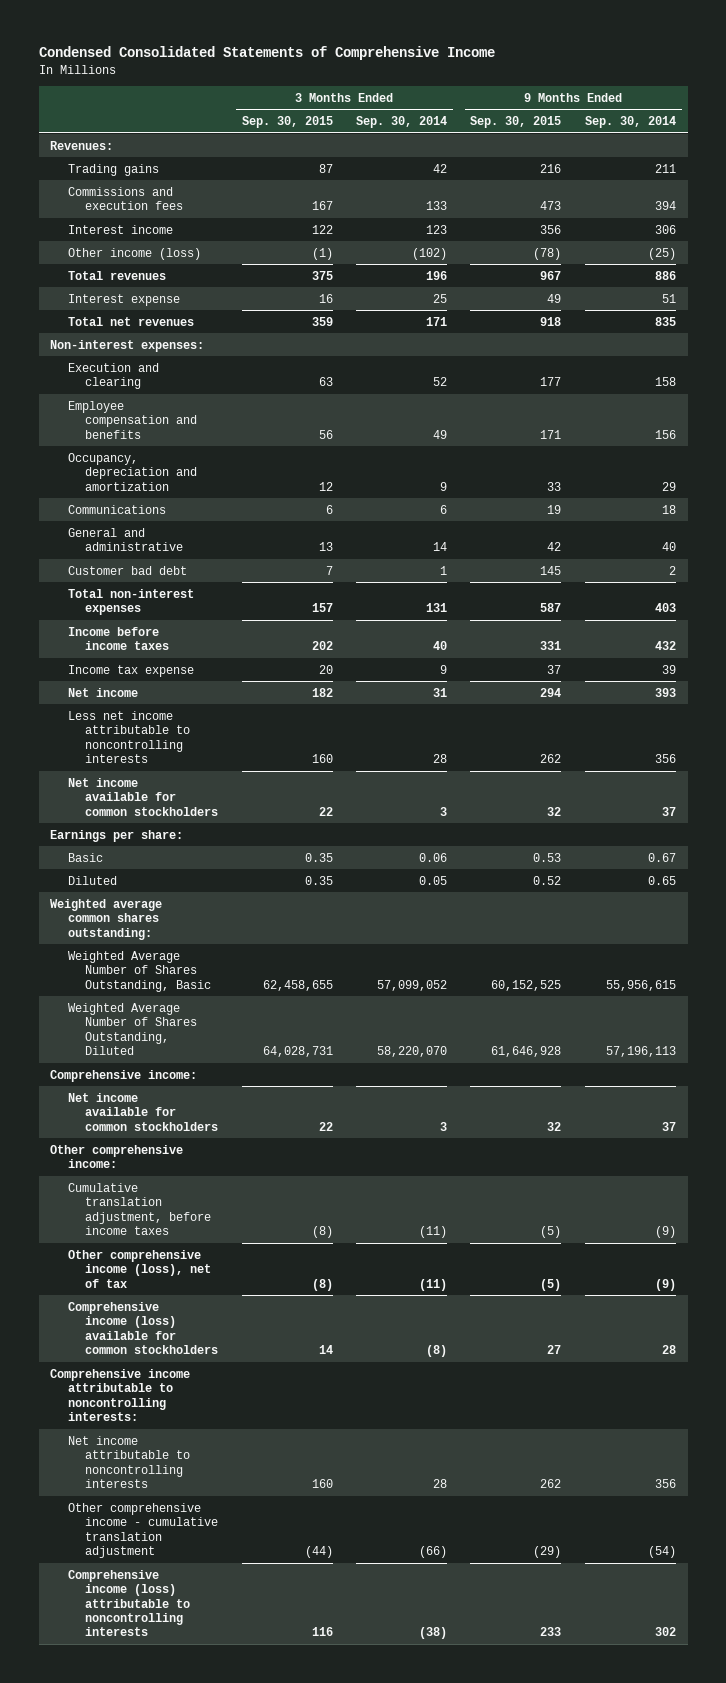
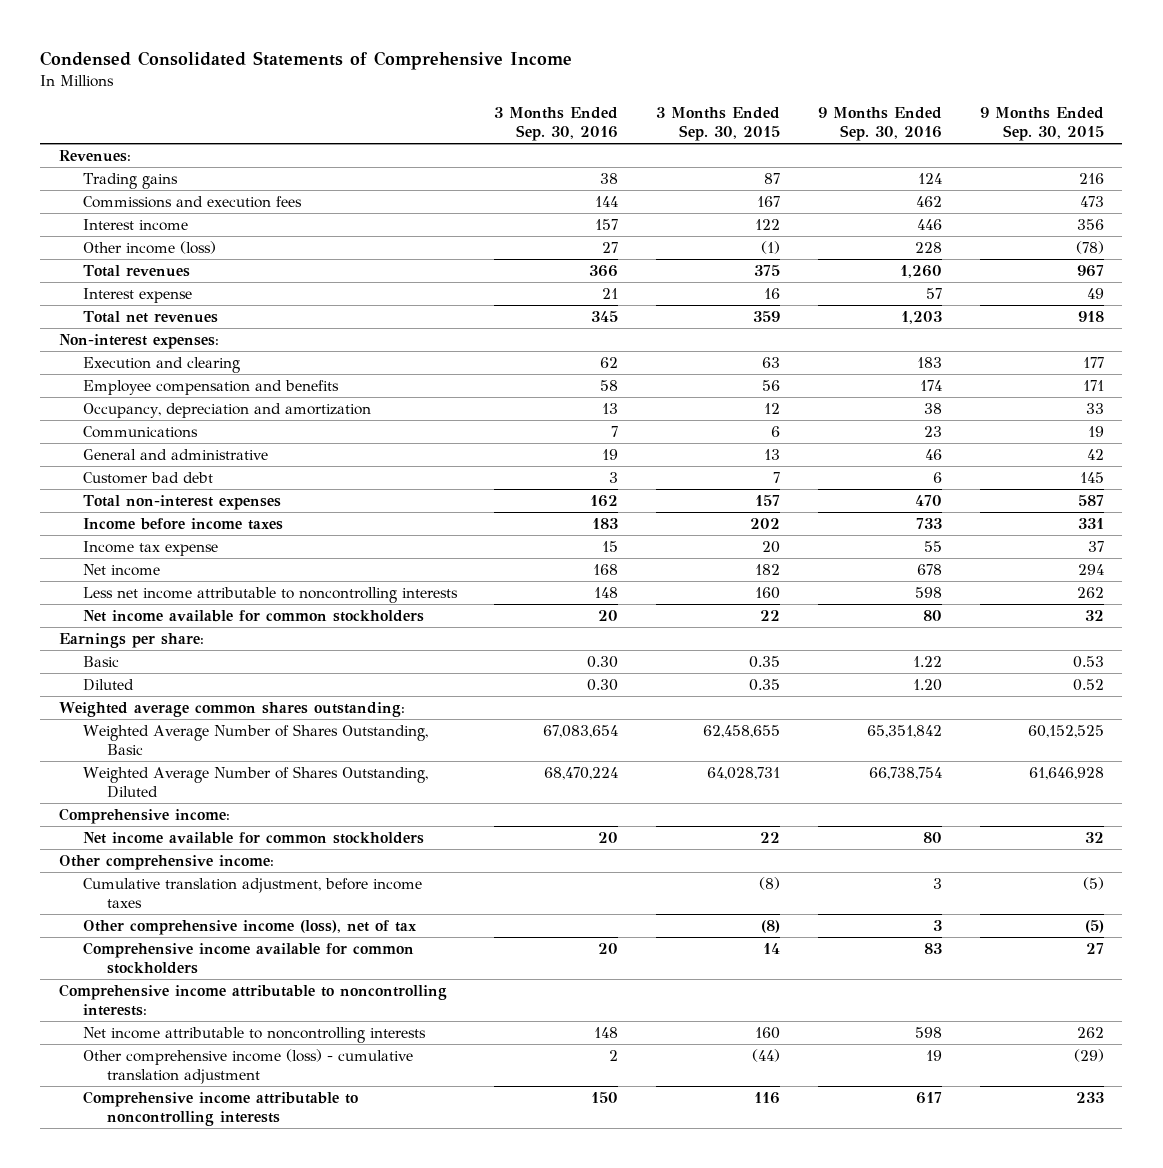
- | 3 Months Ended Sep. 30, 2015 | 3 Months Ended Sep. 30, 2014 | 9 Months Ended Sep. 30, 2015 | 9 Months Ended Sep. 30, 2014
+ | 3 Months Ended Sep. 30, 2016 | 3 Months Ended Sep. 30, 2015 | 9 Months Ended Sep. 30, 2016 | 9 Months Ended Sep. 30, 2015
- Comprehensive income (loss) available for common stockholders | 14 | (8) | 27 | 28
+ Comprehensive income available for common stockholders | 20 | 14 | 83 | 27
- Other comprehensive income - cumulative translation adjustment | (44) | (66) | (29) | (54)
- Comprehensive income (loss) attributable to noncontrolling interests | 116 | (38) | 233 | 302
+ Other comprehensive income (loss) - cumulative translation adjustment | 2 | (44) | 19 | (29)
+ Comprehensive income attributable to noncontrolling interests | 150 | 116 | 617 | 233

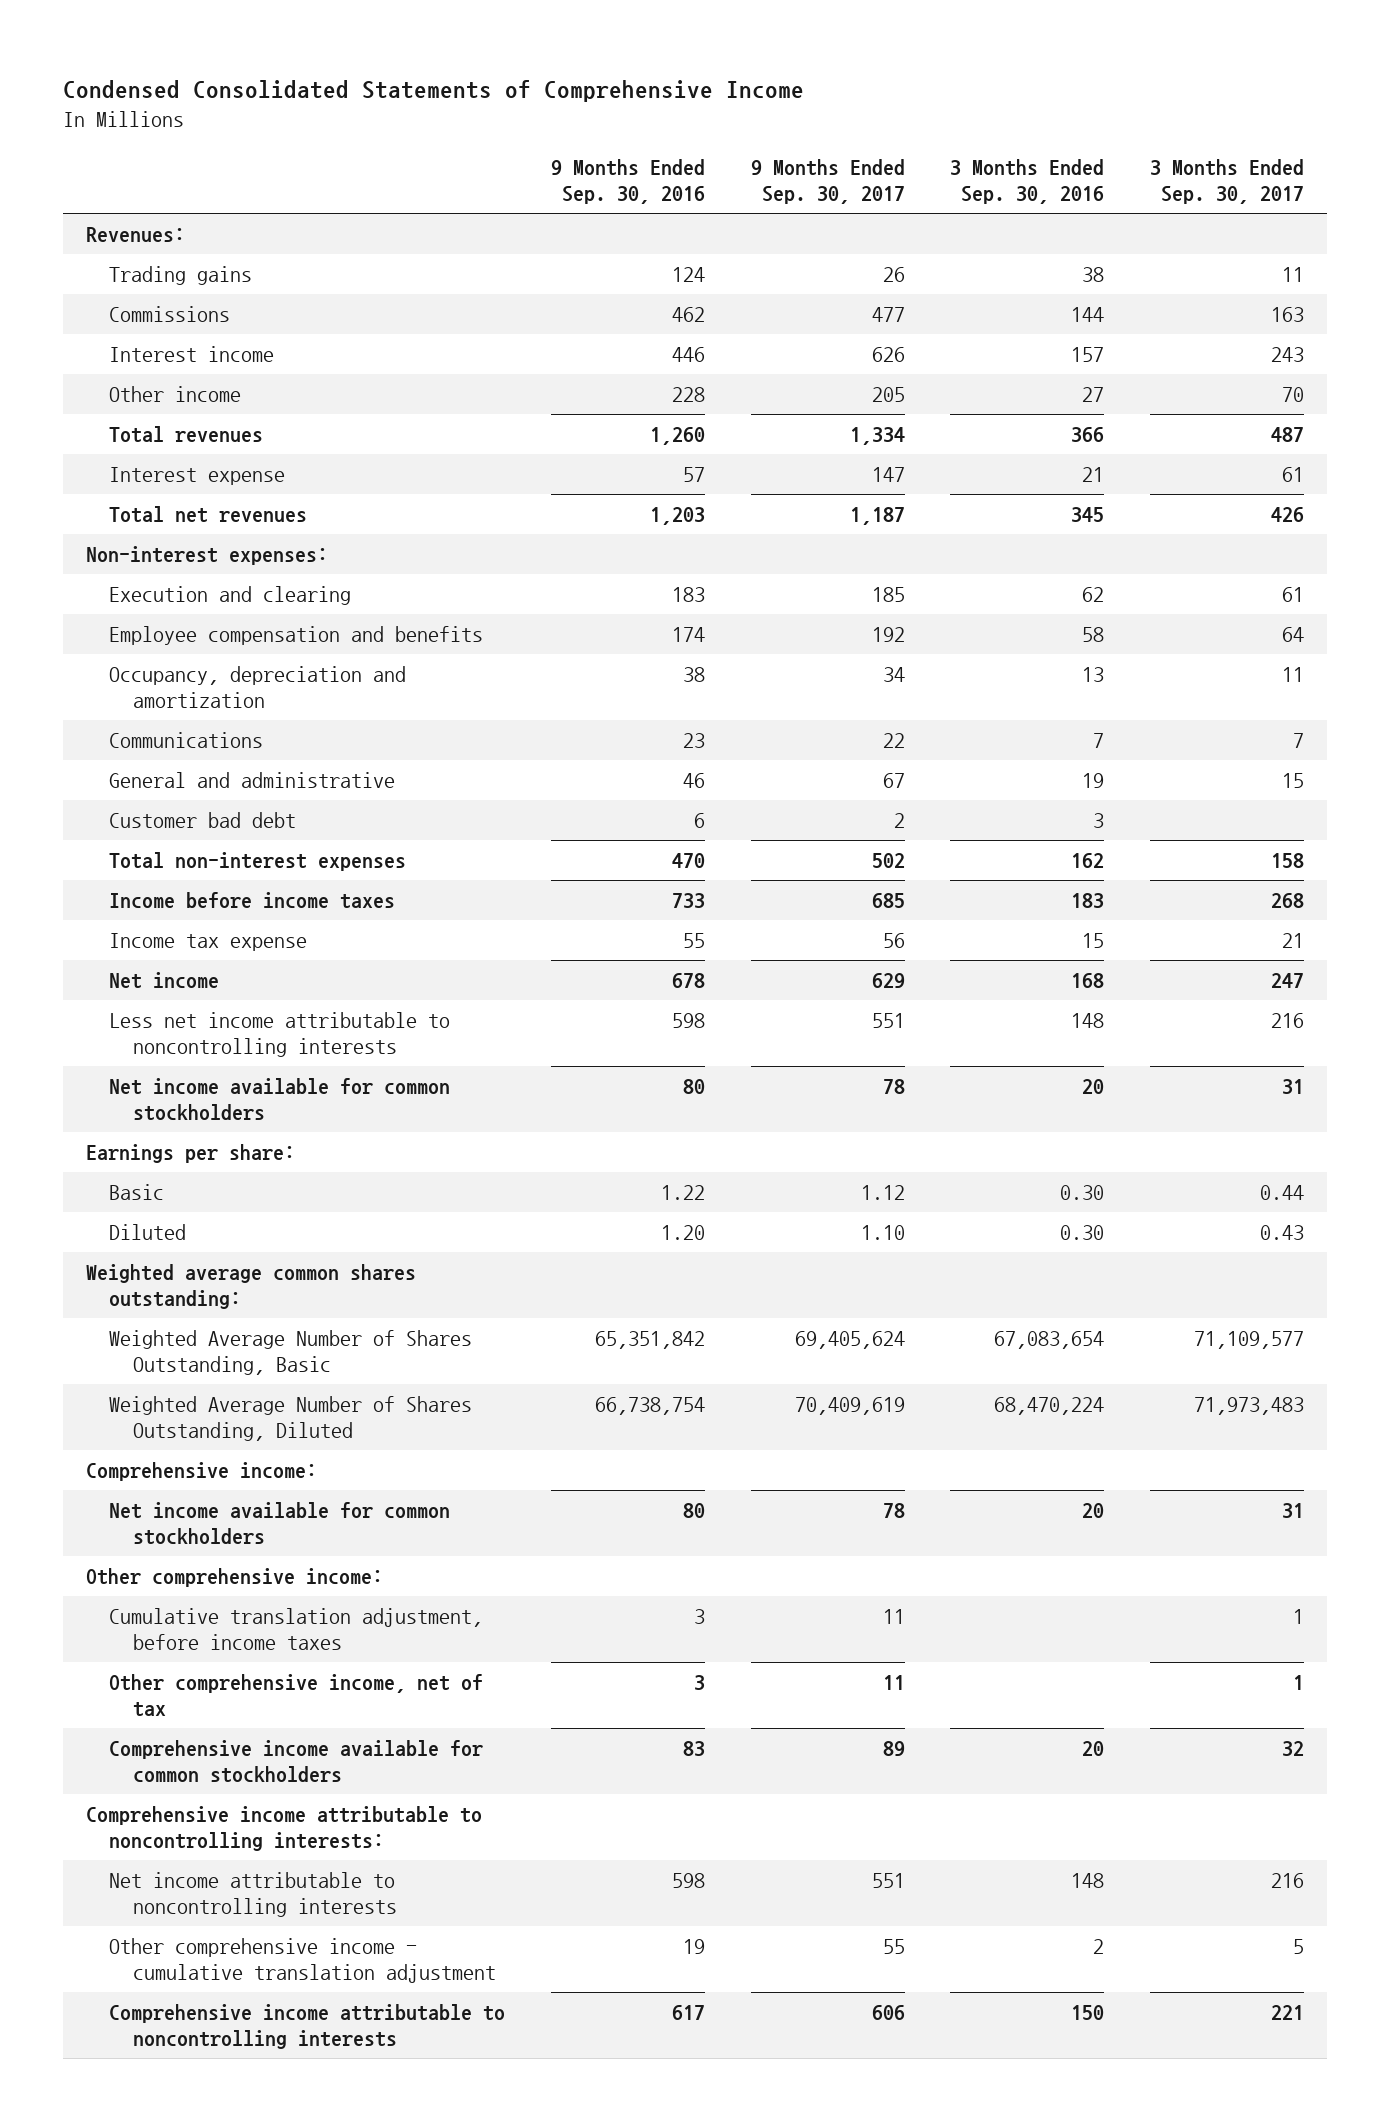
- | 3 Months Ended Sep. 30, 2016 | 3 Months Ended Sep. 30, 2015 | 9 Months Ended Sep. 30, 2016 | 9 Months Ended Sep. 30, 2015
+ | 9 Months Ended Sep. 30, 2016 | 9 Months Ended Sep. 30, 2017 | 3 Months Ended Sep. 30, 2016 | 3 Months Ended Sep. 30, 2017
- Commissions and execution fees | 144 | 167 | 462 | 473
+ Commissions | 462 | 477 | 144 | 163
- Other income (loss) | 27 | (1) | 228 | (78)
+ Other income | 228 | 205 | 27 | 70
- Other comprehensive income (loss), net of tax | | (8) | 3 | (5)
+ Other comprehensive income, net of tax | 3 | 11 | | 1
- Other comprehensive income (loss) - cumulative translation adjustment | 2 | (44) | 19 | (29)
+ Other comprehensive income - cumulative translation adjustment | 19 | 55 | 2 | 5

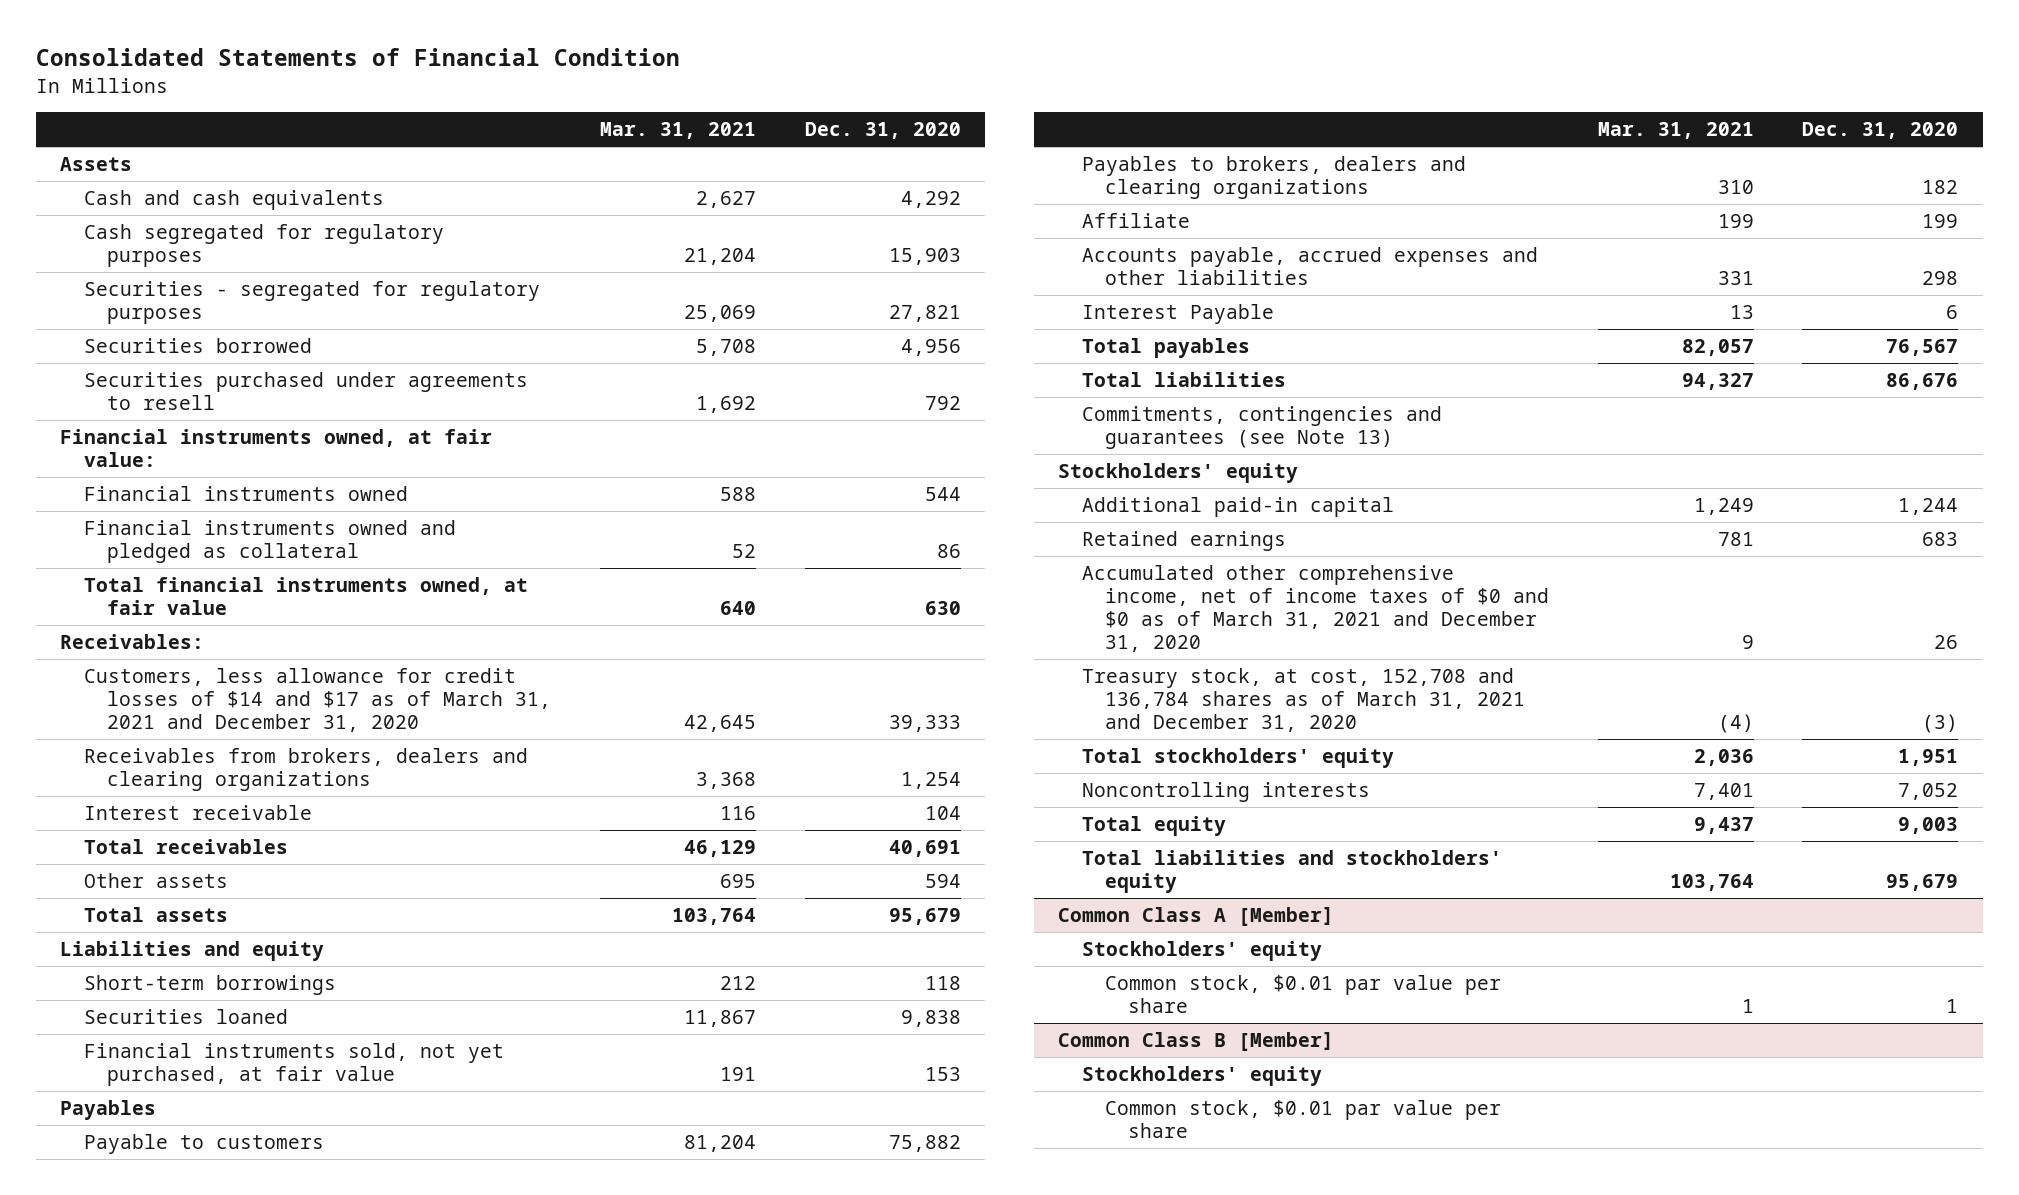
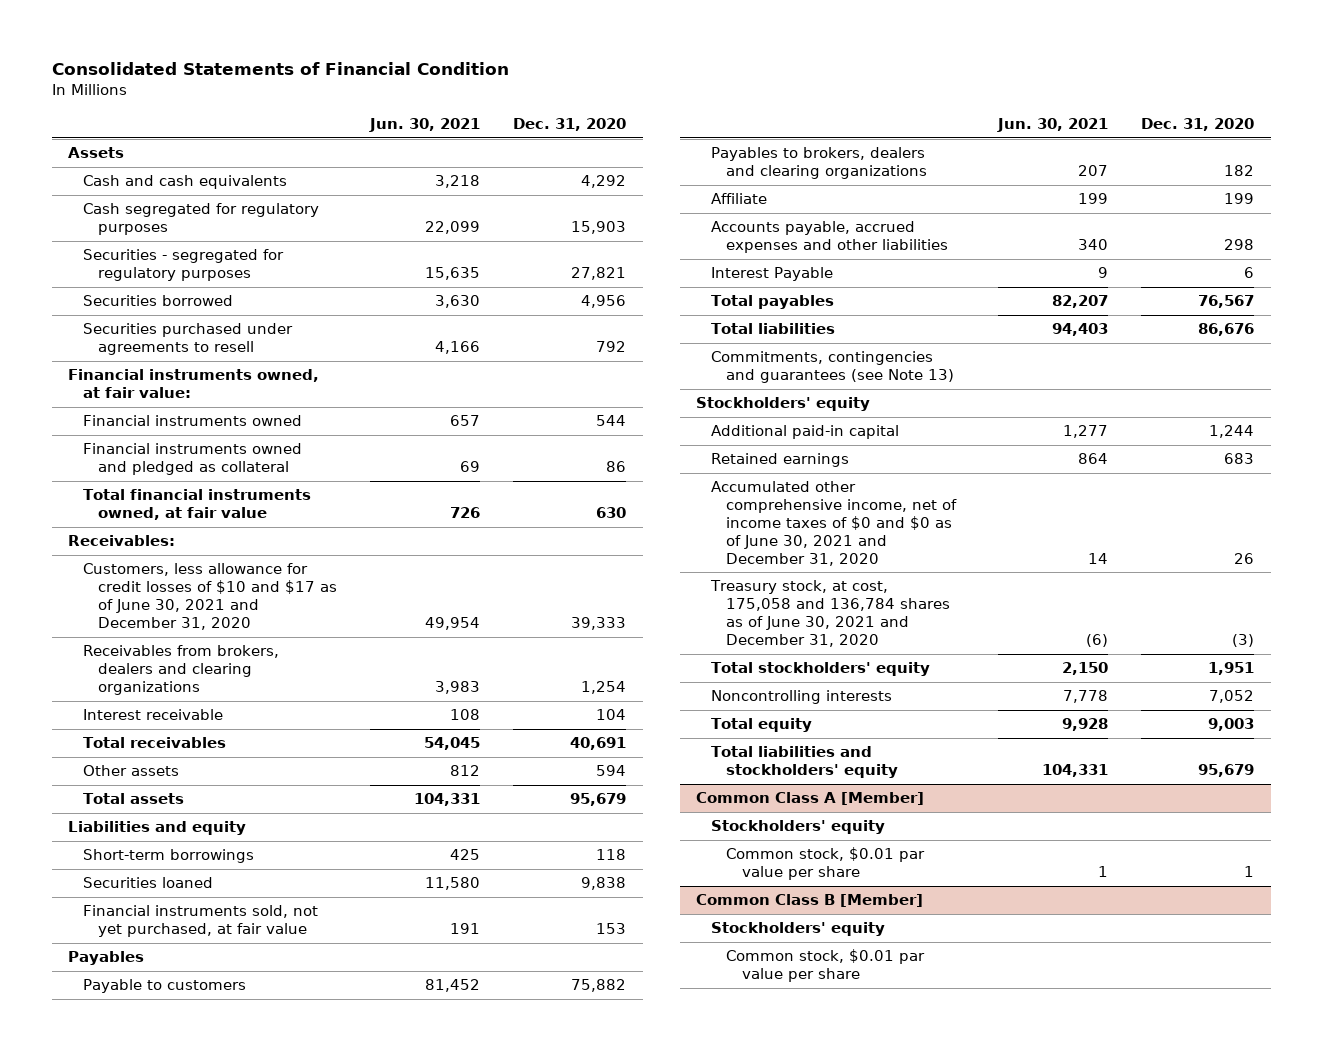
- | Mar. 31, 2021 | Dec. 31, 2020
+ | Jun. 30, 2021 | Dec. 31, 2020
- Customers, less allowance for credit losses of $14 and $17 as of March 31, 2021 and December 31, 2020 | 42,645 | 39,333
+ Customers, less allowance for credit losses of $10 and $17 as of June 30, 2021 and December 31, 2020 | 49,954 | 39,333
- Accumulated other comprehensive income, net of income taxes of $0 and $0 as of March 31, 2021 and December 31, 2020 | 9 | 26
- Treasury stock, at cost, 152,708 and 136,784 shares as of March 31, 2021 and December 31, 2020 | (4) | (3)
+ Accumulated other comprehensive income, net of income taxes of $0 and $0 as of June 30, 2021 and December 31, 2020 | 14 | 26
+ Treasury stock, at cost, 175,058 and 136,784 shares as of June 30, 2021 and December 31, 2020 | (6) | (3)

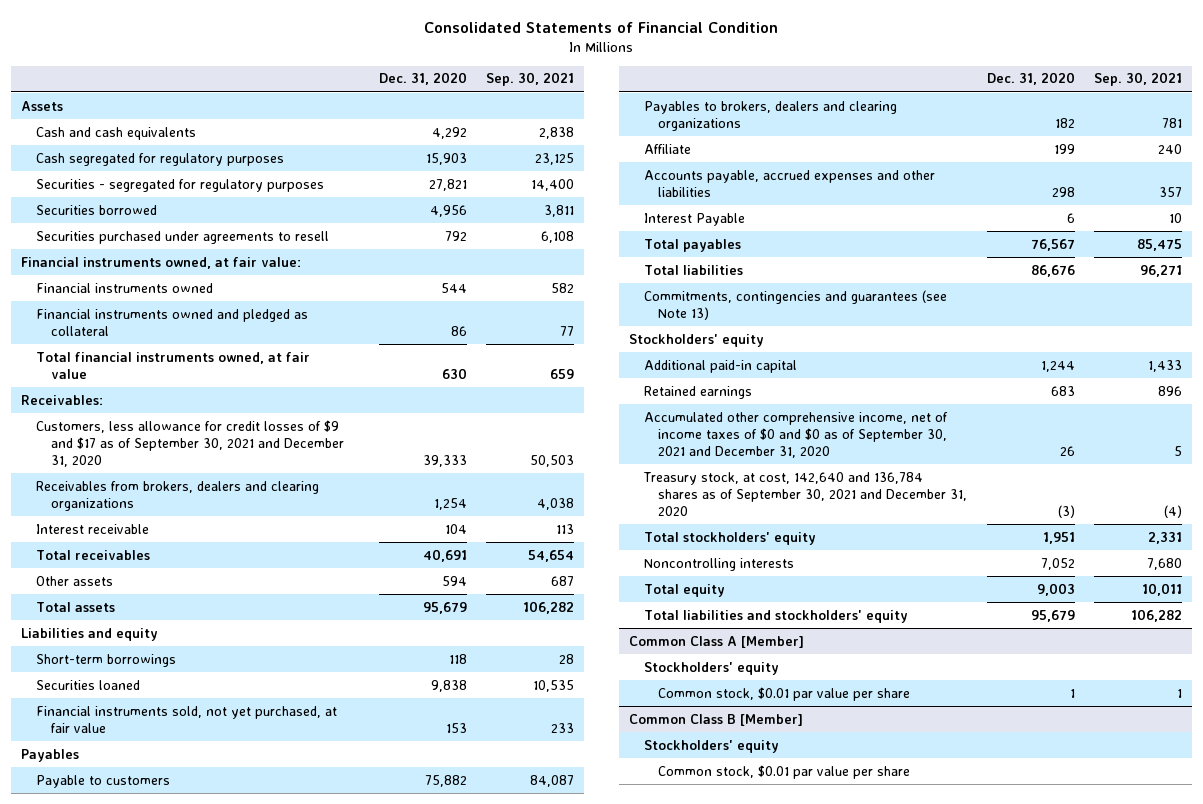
- | Jun. 30, 2021 | Dec. 31, 2020
+ | Dec. 31, 2020 | Sep. 30, 2021
- Customers, less allowance for credit losses of $10 and $17 as of June 30, 2021 and December 31, 2020 | 49,954 | 39,333
+ Customers, less allowance for credit losses of $9 and $17 as of September 30, 2021 and December 31, 2020 | 39,333 | 50,503
- Accumulated other comprehensive income, net of income taxes of $0 and $0 as of June 30, 2021 and December 31, 2020 | 14 | 26
- Treasury stock, at cost, 175,058 and 136,784 shares as of June 30, 2021 and December 31, 2020 | (6) | (3)
+ Accumulated other comprehensive income, net of income taxes of $0 and $0 as of September 30, 2021 and December 31, 2020 | 26 | 5
+ Treasury stock, at cost, 142,640 and 136,784 shares as of September 30, 2021 and December 31, 2020 | (3) | (4)

